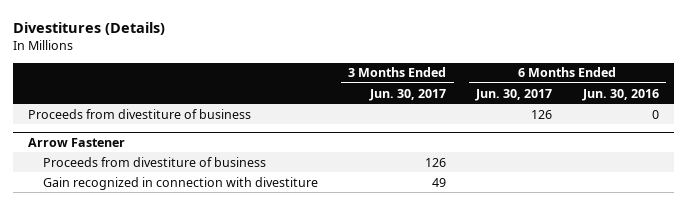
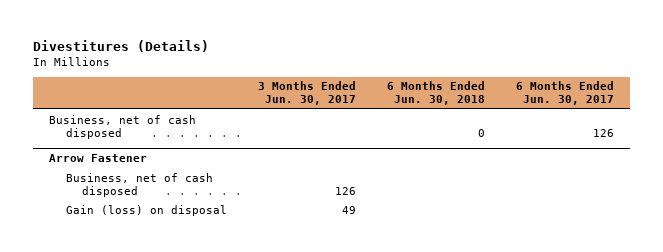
- | 3 Months Ended Jun. 30, 2017 | 6 Months Ended Jun. 30, 2017 | 6 Months Ended Jun. 30, 2016
+ | 3 Months Ended Jun. 30, 2017 | 6 Months Ended Jun. 30, 2018 | 6 Months Ended Jun. 30, 2017
- Proceeds from divestiture of business | | 126 | 0
+ Business, net of cash disposed | | 0 | 126
@ Arrow Fastener
- Proceeds from divestiture of business | 126 | |
- Gain recognized in connection with divestiture | 49 | |
+ Business, net of cash disposed | 126 | |
+ Gain (loss) on disposal | 49 | |

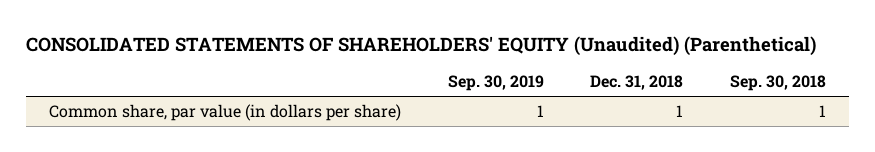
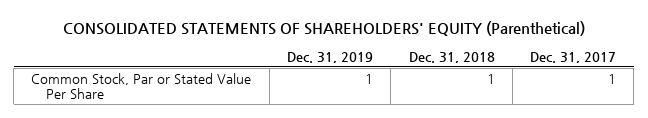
- CONSOLIDATED STATEMENTS OF SHAREHOLDERS' EQUITY (Unaudited) (Parenthetical)
+ CONSOLIDATED STATEMENTS OF SHAREHOLDERS' EQUITY (Parenthetical)
- | Sep. 30, 2019 | Dec. 31, 2018 | Sep. 30, 2018
+ | Dec. 31, 2019 | Dec. 31, 2018 | Dec. 31, 2017
- Common share, par value (in dollars per share) | 1 | 1 | 1
+ Common Stock, Par or Stated Value Per Share | 1 | 1 | 1

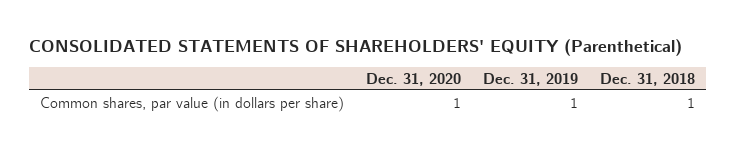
- | Dec. 31, 2019 | Dec. 31, 2018 | Dec. 31, 2017
+ | Dec. 31, 2020 | Dec. 31, 2019 | Dec. 31, 2018
- Common Stock, Par or Stated Value Per Share | 1 | 1 | 1
+ Common shares, par value (in dollars per share) | 1 | 1 | 1

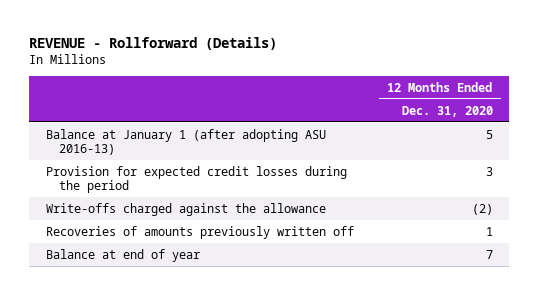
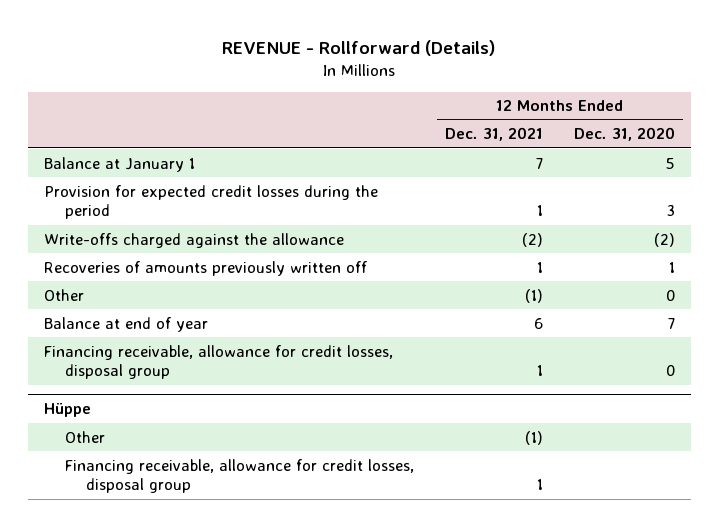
- | 12 Months Ended Dec. 31, 2020
+ | 12 Months Ended Dec. 31, 2021 | 12 Months Ended Dec. 31, 2020
- Balance at January 1 (after adopting ASU 2016-13) | 5
+ Balance at January 1 | 7 | 5
+ Other | (1) | 0
+ Financing receivable, allowance for credit losses, disposal group | 1 | 0
+ Hüppe
+ Other | (1) |
+ Financing receivable, allowance for credit losses, disposal group | 1 |

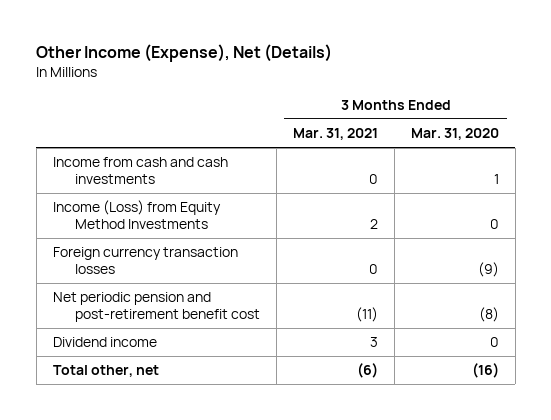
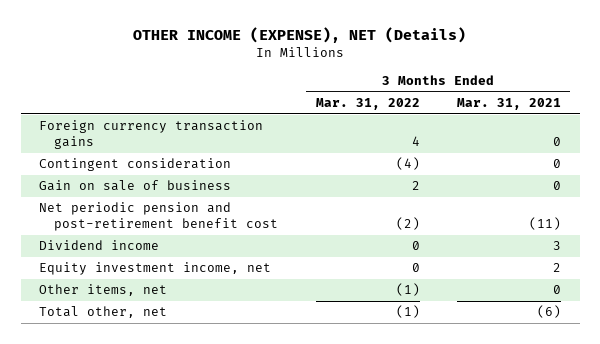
- Other Income (Expense), Net (Details)
+ OTHER INCOME (EXPENSE), NET (Details)
- | 3 Months Ended Mar. 31, 2021 | 3 Months Ended Mar. 31, 2020
+ | 3 Months Ended Mar. 31, 2022 | 3 Months Ended Mar. 31, 2021
- Income from cash and cash investments | 0 | 1
- Income (Loss) from Equity Method Investments | 2 | 0
- Foreign currency transaction losses | 0 | (9)
+ Foreign currency transaction gains | 4 | 0
+ Contingent consideration | (4) | 0
+ Gain on sale of business | 2 | 0
+ Equity investment income, net | 0 | 2
+ Other items, net | (1) | 0

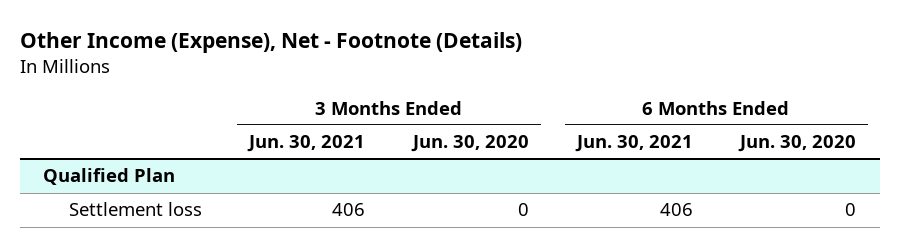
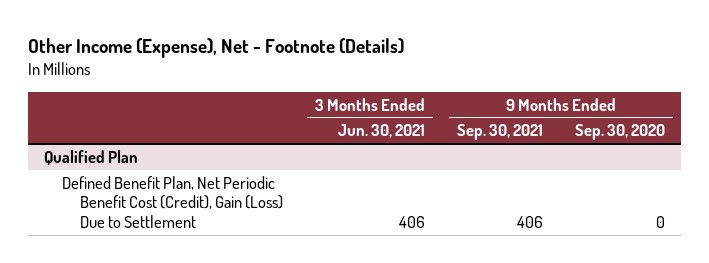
- | 3 Months Ended Jun. 30, 2021 | 3 Months Ended Jun. 30, 2020 | 6 Months Ended Jun. 30, 2021 | 6 Months Ended Jun. 30, 2020
+ | 3 Months Ended Jun. 30, 2021 | 9 Months Ended Sep. 30, 2021 | 9 Months Ended Sep. 30, 2020
@ Qualified Plan
- Settlement loss | 406 | 0 | 406 | 0
+ Defined Benefit Plan, Net Periodic Benefit Cost (Credit), Gain (Loss) Due to Settlement | 406 | 406 | 0

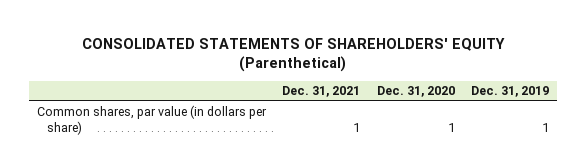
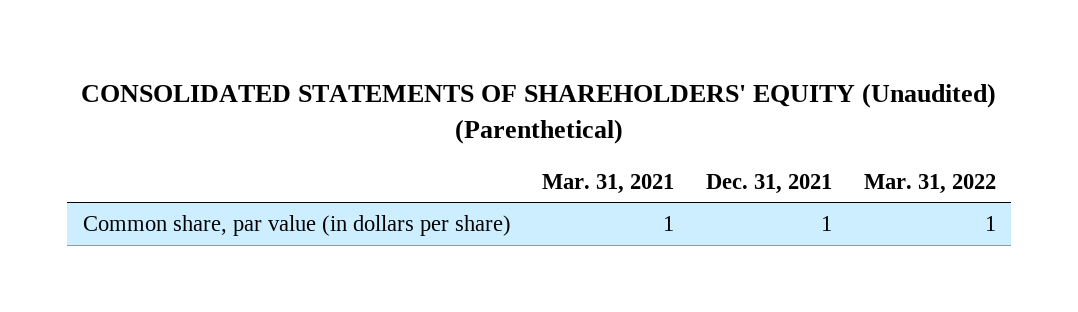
- CONSOLIDATED STATEMENTS OF SHAREHOLDERS' EQUITY (Parenthetical)
+ CONSOLIDATED STATEMENTS OF SHAREHOLDERS' EQUITY (Unaudited) (Parenthetical)
- | Dec. 31, 2021 | Dec. 31, 2020 | Dec. 31, 2019
+ | Mar. 31, 2021 | Dec. 31, 2021 | Mar. 31, 2022
- Common shares, par value (in dollars per share) | 1 | 1 | 1
+ Common share, par value (in dollars per share) | 1 | 1 | 1

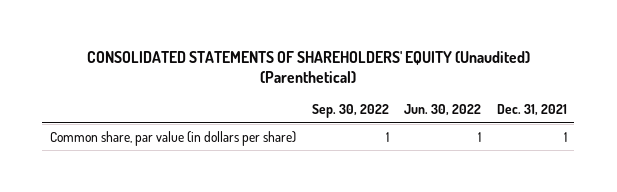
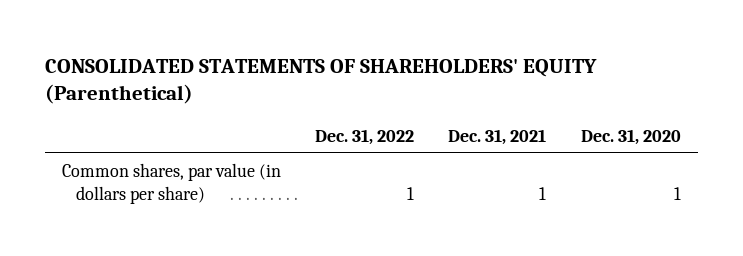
- CONSOLIDATED STATEMENTS OF SHAREHOLDERS' EQUITY (Unaudited) (Parenthetical)
+ CONSOLIDATED STATEMENTS OF SHAREHOLDERS' EQUITY (Parenthetical)
- | Sep. 30, 2022 | Jun. 30, 2022 | Dec. 31, 2021
+ | Dec. 31, 2022 | Dec. 31, 2021 | Dec. 31, 2020
- Common share, par value (in dollars per share) | 1 | 1 | 1
+ Common shares, par value (in dollars per share) | 1 | 1 | 1

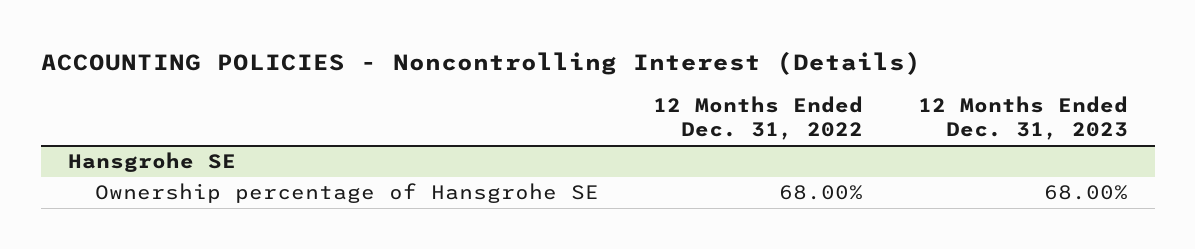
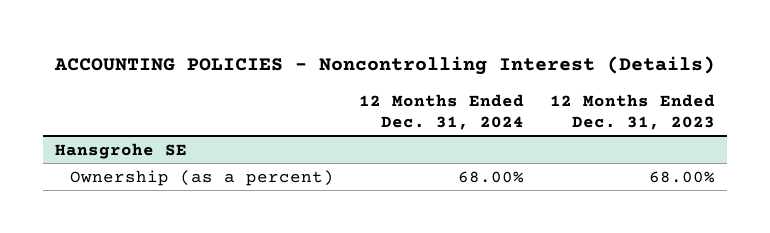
- | 12 Months Ended Dec. 31, 2022 | 12 Months Ended Dec. 31, 2023
+ | 12 Months Ended Dec. 31, 2024 | 12 Months Ended Dec. 31, 2023
@ Hansgrohe SE
- Ownership percentage of Hansgrohe SE | 68.00% | 68.00%
+ Ownership (as a percent) | 68.00% | 68.00%

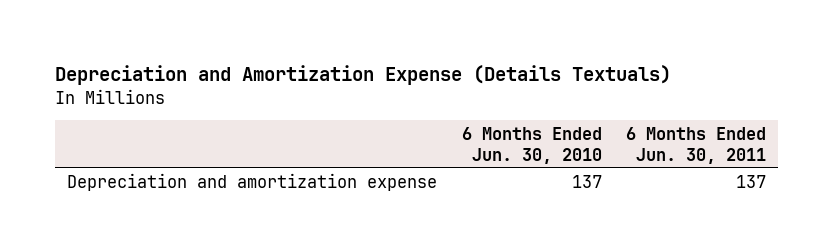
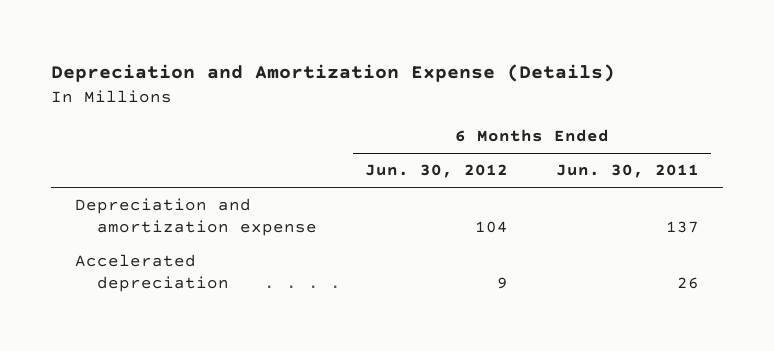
- Depreciation and Amortization Expense (Details Textuals)
+ Depreciation and Amortization Expense (Details)
- | 6 Months Ended Jun. 30, 2010 | 6 Months Ended Jun. 30, 2011
+ | 6 Months Ended Jun. 30, 2012 | 6 Months Ended Jun. 30, 2011
+ Accelerated depreciation | 9 | 26

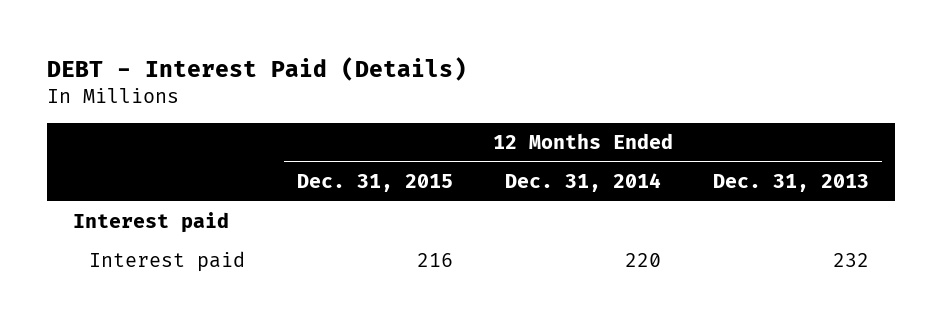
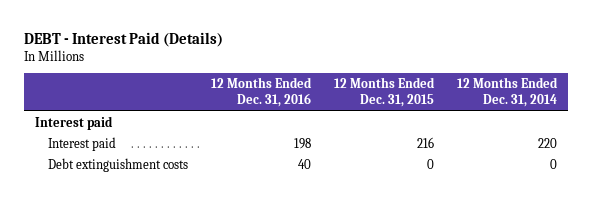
- | 12 Months Ended Dec. 31, 2015 | 12 Months Ended Dec. 31, 2014 | 12 Months Ended Dec. 31, 2013
+ | 12 Months Ended Dec. 31, 2016 | 12 Months Ended Dec. 31, 2015 | 12 Months Ended Dec. 31, 2014
+ Debt extinguishment costs | 40 | 0 | 0

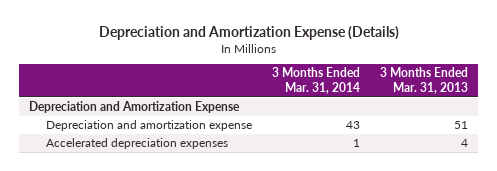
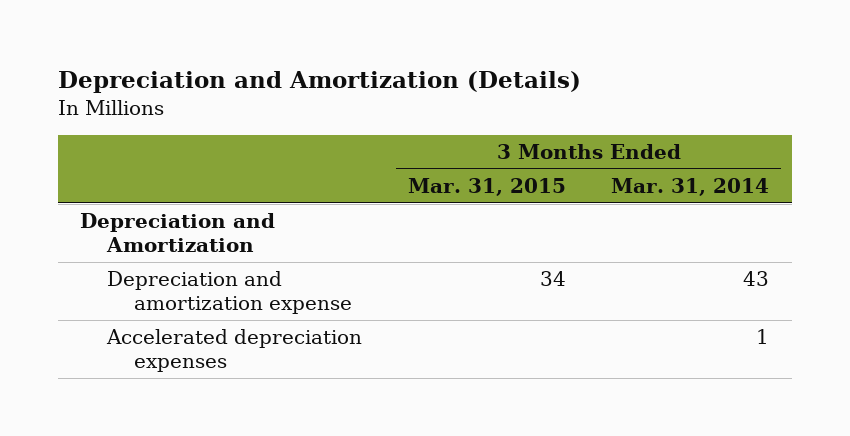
- Depreciation and Amortization Expense (Details)
+ Depreciation and Amortization (Details)
- | 3 Months Ended Mar. 31, 2014 | 3 Months Ended Mar. 31, 2013
+ | 3 Months Ended Mar. 31, 2015 | 3 Months Ended Mar. 31, 2014
- Depreciation and Amortization Expense
+ Depreciation and Amortization

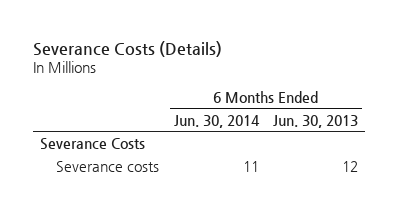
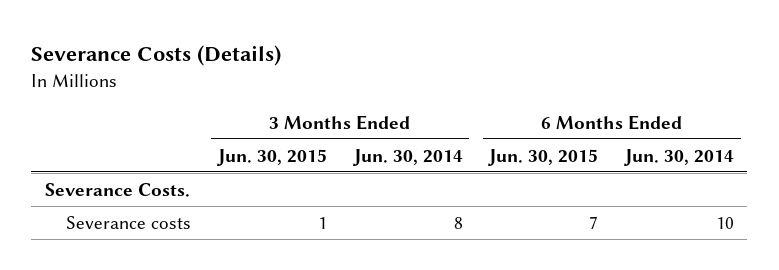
- | 6 Months Ended Jun. 30, 2014 | 6 Months Ended Jun. 30, 2013
+ | 3 Months Ended Jun. 30, 2015 | 3 Months Ended Jun. 30, 2014 | 6 Months Ended Jun. 30, 2015 | 6 Months Ended Jun. 30, 2014
- Severance Costs
- Severance costs | 11 | 12
+ Severance Costs.
+ Severance costs | 1 | 8 | 7 | 10

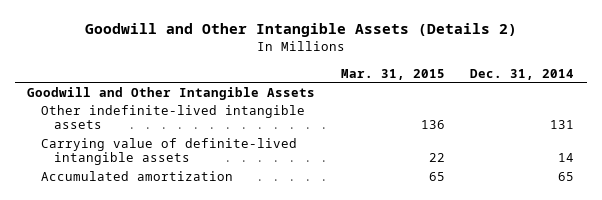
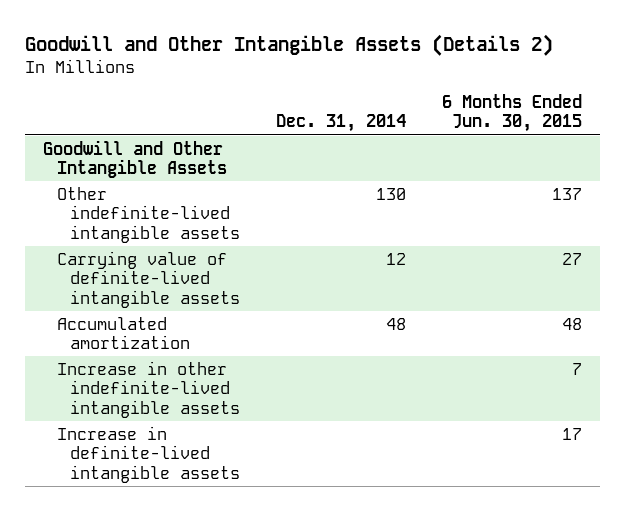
- | Mar. 31, 2015 | Dec. 31, 2014
+ | Dec. 31, 2014 | 6 Months Ended Jun. 30, 2015
- Other indefinite-lived intangible assets | 136 | 131
- Carrying value of definite-lived intangible assets | 22 | 14
- Accumulated amortization | 65 | 65
+ Other indefinite-lived intangible assets | 130 | 137
+ Carrying value of definite-lived intangible assets | 12 | 27
+ Accumulated amortization | 48 | 48
+ Increase in other indefinite-lived intangible assets | | 7
+ Increase in definite-lived intangible assets | | 17

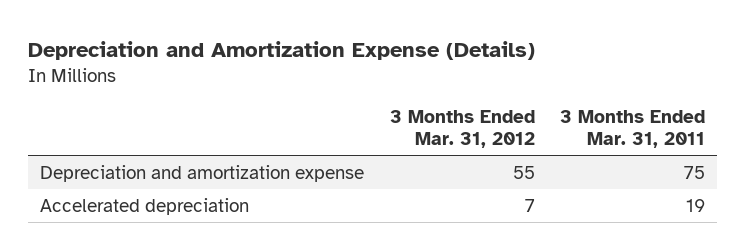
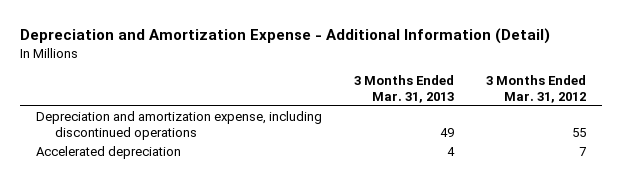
- Depreciation and Amortization Expense (Details)
+ Depreciation and Amortization Expense - Additional Information (Detail)
- | 3 Months Ended Mar. 31, 2012 | 3 Months Ended Mar. 31, 2011
+ | 3 Months Ended Mar. 31, 2013 | 3 Months Ended Mar. 31, 2012
- Depreciation and amortization expense | 55 | 75
+ Depreciation and amortization expense, including discontinued operations | 49 | 55

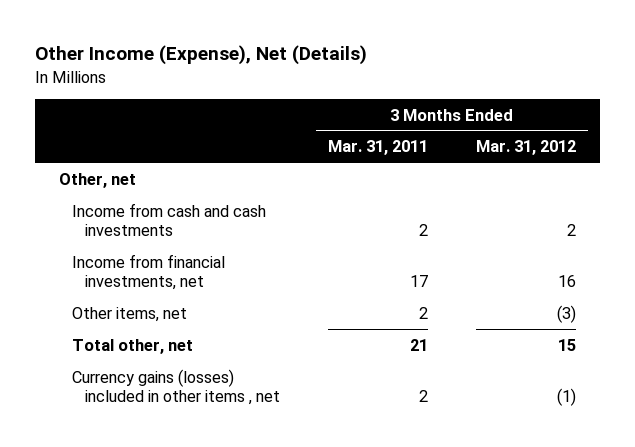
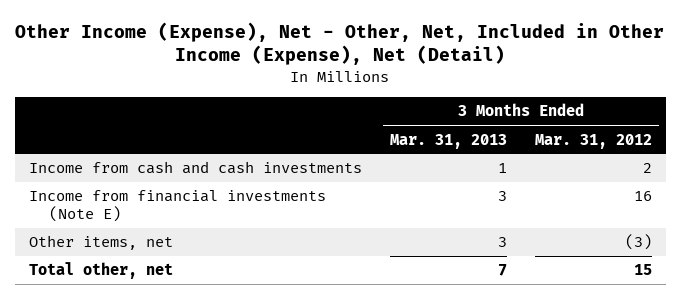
- Other Income (Expense), Net (Details)
+ Other Income (Expense), Net - Other, Net, Included in Other Income (Expense), Net (Detail)
- | 3 Months Ended Mar. 31, 2011 | 3 Months Ended Mar. 31, 2012
+ | 3 Months Ended Mar. 31, 2013 | 3 Months Ended Mar. 31, 2012
- Other, net
- Income from financial investments, net | 17 | 16
+ Income from financial investments (Note E) | 3 | 16
- Currency gains (losses) included in other items , net | 2 | (1)

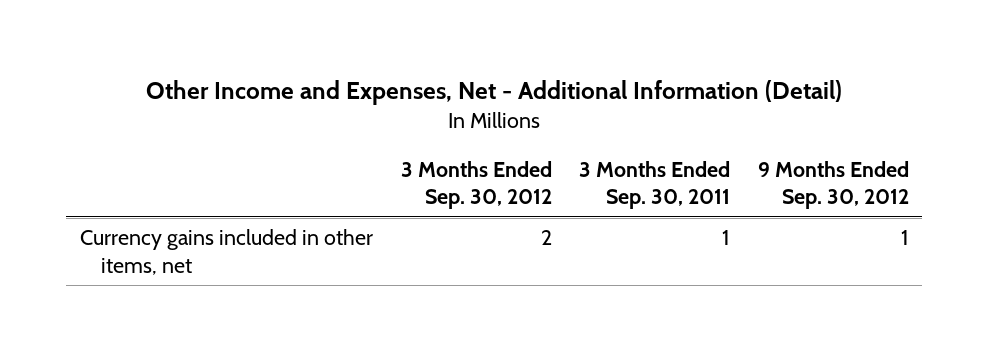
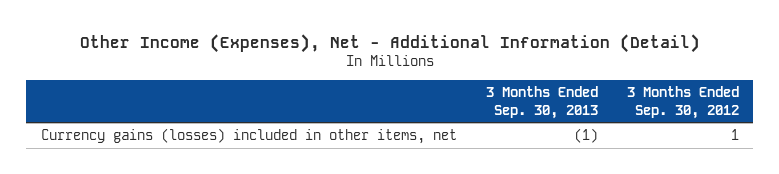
- Other Income and Expenses, Net - Additional Information (Detail)
+ Other Income (Expenses), Net - Additional Information (Detail)
- | 3 Months Ended Sep. 30, 2012 | 3 Months Ended Sep. 30, 2011 | 9 Months Ended Sep. 30, 2012
+ | 3 Months Ended Sep. 30, 2013 | 3 Months Ended Sep. 30, 2012
- Currency gains included in other items, net | 2 | 1 | 1
+ Currency gains (losses) included in other items, net | (1) | 1

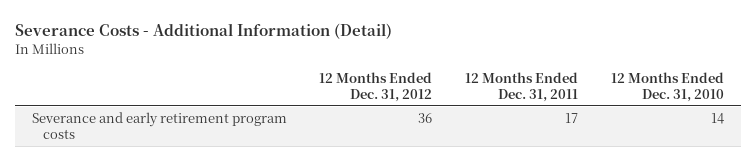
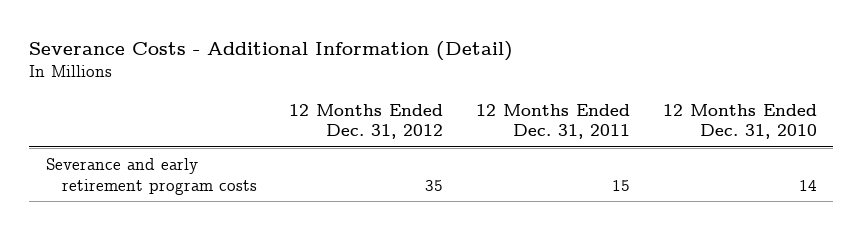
- Severance and early retirement program costs | 36 | 17 | 14
+ Severance and early retirement program costs | 35 | 15 | 14

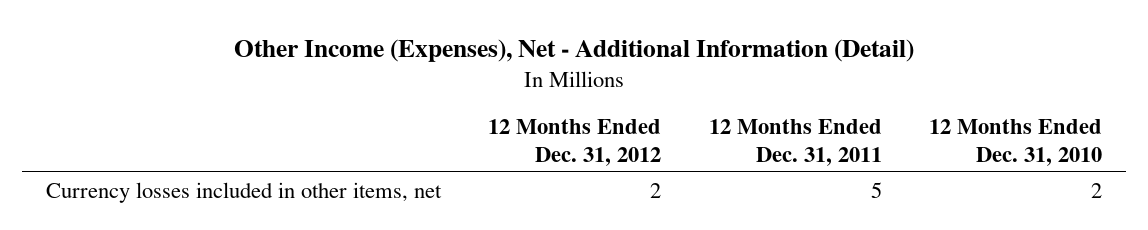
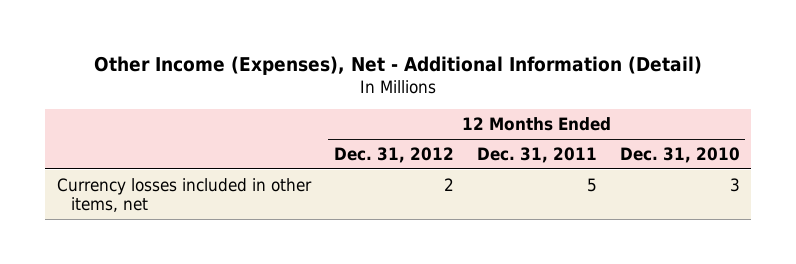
- Currency losses included in other items, net | 2 | 5 | 2
+ Currency losses included in other items, net | 2 | 5 | 3

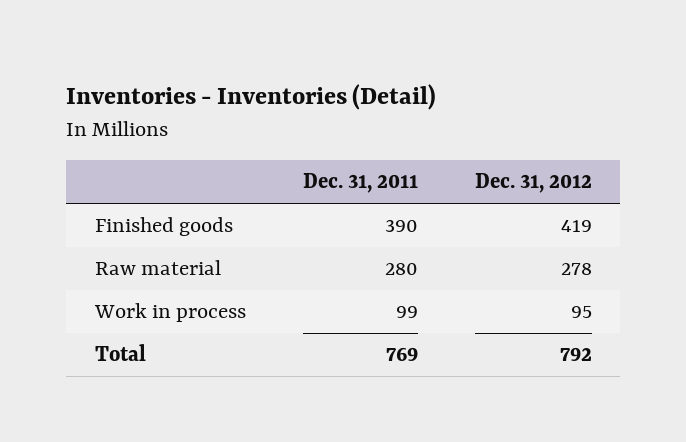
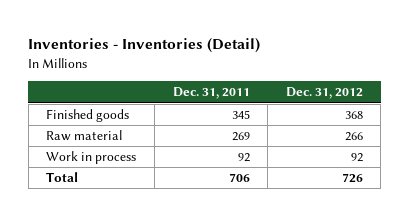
- Finished goods | 390 | 419
- Raw material | 280 | 278
- Work in process | 99 | 95
- Total | 769 | 792
+ Finished goods | 345 | 368
+ Raw material | 269 | 266
+ Work in process | 92 | 92
+ Total | 706 | 726

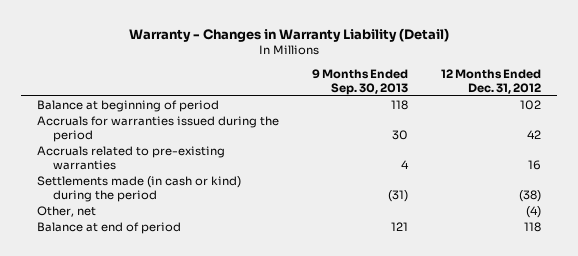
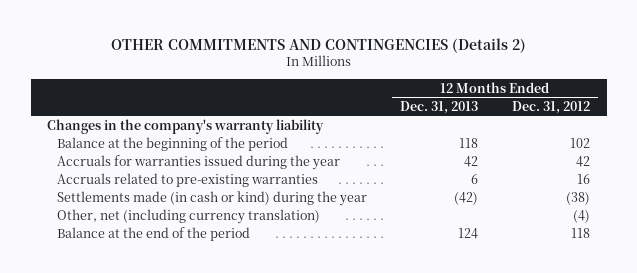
- Warranty - Changes in Warranty Liability (Detail)
+ OTHER COMMITMENTS AND CONTINGENCIES (Details 2)
- | 9 Months Ended Sep. 30, 2013 | 12 Months Ended Dec. 31, 2012
+ | 12 Months Ended Dec. 31, 2013 | 12 Months Ended Dec. 31, 2012
- Balance at beginning of period | 118 | 102
- Accruals for warranties issued during the period | 30 | 42
+ Changes in the company's warranty liability
+ Balance at the beginning of the period | 118 | 102
+ Accruals for warranties issued during the year | 42 | 42
- Settlements made (in cash or kind) during the period | (31) | (38)
- Other, net | | (4)
- Balance at end of period | 121 | 118
+ Settlements made (in cash or kind) during the year | (42) | (38)
+ Other, net (including currency translation) | | (4)
+ Balance at the end of the period | 124 | 118

